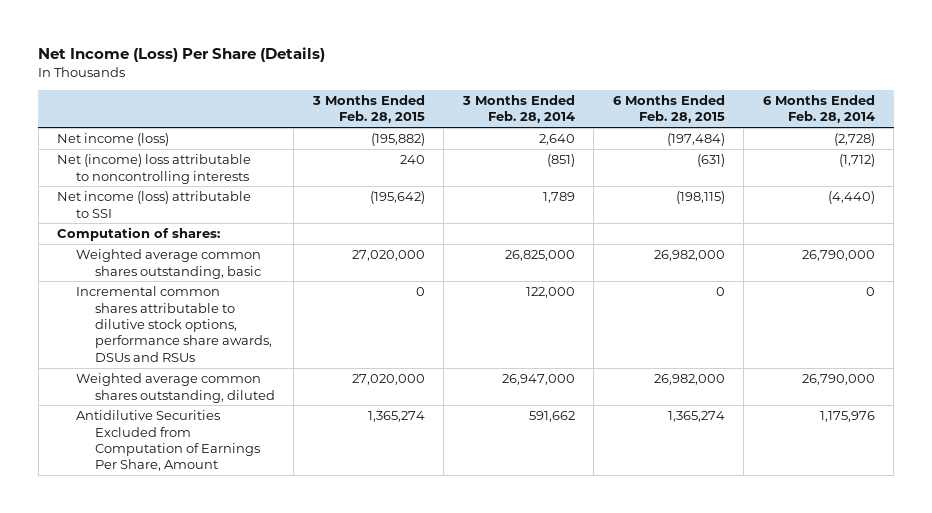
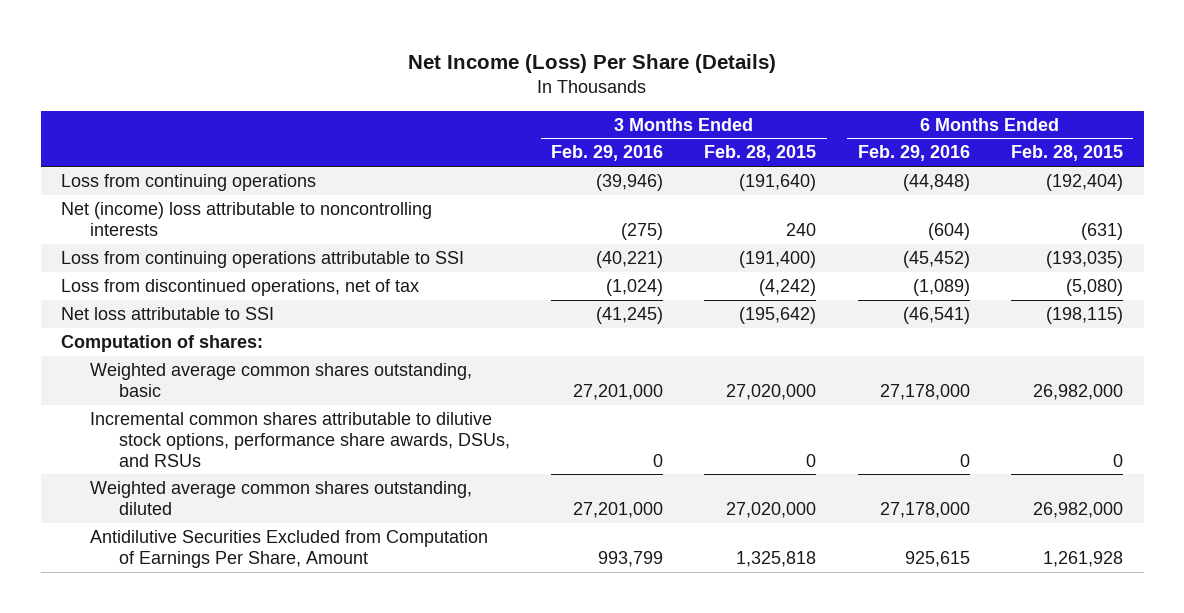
- | 3 Months Ended Feb. 28, 2015 | 3 Months Ended Feb. 28, 2014 | 6 Months Ended Feb. 28, 2015 | 6 Months Ended Feb. 28, 2014
+ | 3 Months Ended Feb. 29, 2016 | 3 Months Ended Feb. 28, 2015 | 6 Months Ended Feb. 29, 2016 | 6 Months Ended Feb. 28, 2015
- Net income (loss) | (195,882) | 2,640 | (197,484) | (2,728)
+ Loss from continuing operations | (39,946) | (191,640) | (44,848) | (192,404)
- Net income (loss) attributable to SSI | (195,642) | 1,789 | (198,115) | (4,440)
+ Loss from continuing operations attributable to SSI | (40,221) | (191,400) | (45,452) | (193,035)
+ Loss from discontinued operations, net of tax | (1,024) | (4,242) | (1,089) | (5,080)
+ Net loss attributable to SSI | (41,245) | (195,642) | (46,541) | (198,115)
- Incremental common shares attributable to dilutive stock options, performance share awards, DSUs and RSUs | 0 | 122,000 | 0 | 0
+ Incremental common shares attributable to dilutive stock options, performance share awards, DSUs, and RSUs | 0 | 0 | 0 | 0
- Antidilutive Securities Excluded from Computation of Earnings Per Share, Amount | 1,365,274 | 591,662 | 1,365,274 | 1,175,976
+ Antidilutive Securities Excluded from Computation of Earnings Per Share, Amount | 993,799 | 1,325,818 | 925,615 | 1,261,928

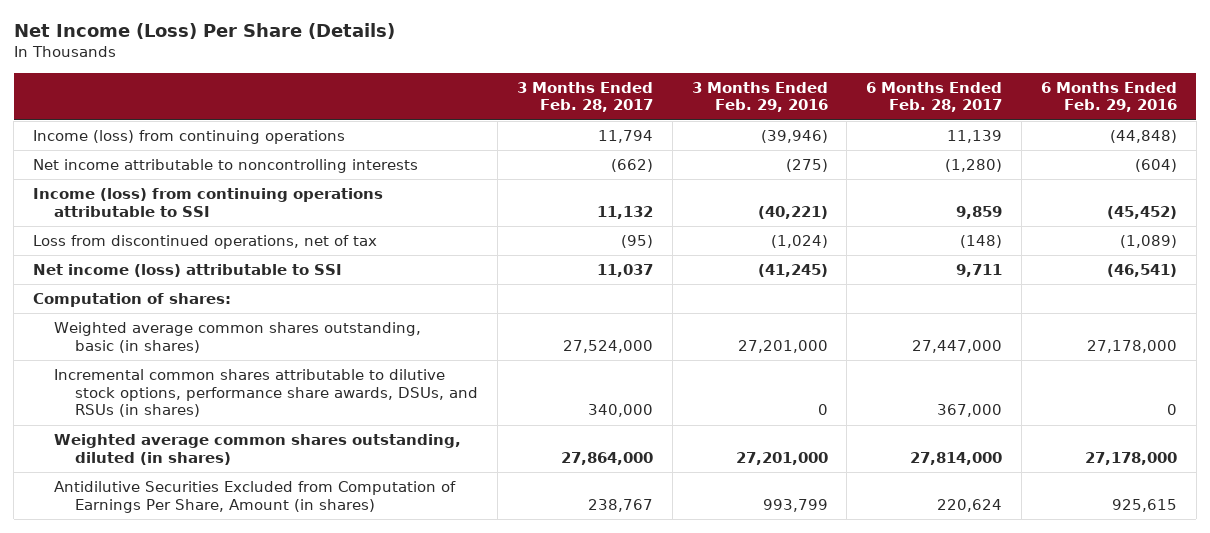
- | 3 Months Ended Feb. 29, 2016 | 3 Months Ended Feb. 28, 2015 | 6 Months Ended Feb. 29, 2016 | 6 Months Ended Feb. 28, 2015
+ | 3 Months Ended Feb. 28, 2017 | 3 Months Ended Feb. 29, 2016 | 6 Months Ended Feb. 28, 2017 | 6 Months Ended Feb. 29, 2016
- Loss from continuing operations | (39,946) | (191,640) | (44,848) | (192,404)
- Net (income) loss attributable to noncontrolling interests | (275) | 240 | (604) | (631)
- Loss from continuing operations attributable to SSI | (40,221) | (191,400) | (45,452) | (193,035)
+ Income (loss) from continuing operations | 11,794 | (39,946) | 11,139 | (44,848)
+ Net income attributable to noncontrolling interests | (662) | (275) | (1,280) | (604)
+ Income (loss) from continuing operations attributable to SSI | 11,132 | (40,221) | 9,859 | (45,452)
- Net loss attributable to SSI | (41,245) | (195,642) | (46,541) | (198,115)
+ Net income (loss) attributable to SSI | 11,037 | (41,245) | 9,711 | (46,541)
- Weighted average common shares outstanding, basic | 27,201,000 | 27,020,000 | 27,178,000 | 26,982,000
- Incremental common shares attributable to dilutive stock options, performance share awards, DSUs, and RSUs | 0 | 0 | 0 | 0
- Weighted average common shares outstanding, diluted | 27,201,000 | 27,020,000 | 27,178,000 | 26,982,000
- Antidilutive Securities Excluded from Computation of Earnings Per Share, Amount | 993,799 | 1,325,818 | 925,615 | 1,261,928
+ Weighted average common shares outstanding, basic (in shares) | 27,524,000 | 27,201,000 | 27,447,000 | 27,178,000
+ Incremental common shares attributable to dilutive stock options, performance share awards, DSUs, and RSUs (in shares) | 340,000 | 0 | 367,000 | 0
+ Weighted average common shares outstanding, diluted (in shares) | 27,864,000 | 27,201,000 | 27,814,000 | 27,178,000
+ Antidilutive Securities Excluded from Computation of Earnings Per Share, Amount (in shares) | 238,767 | 993,799 | 220,624 | 925,615

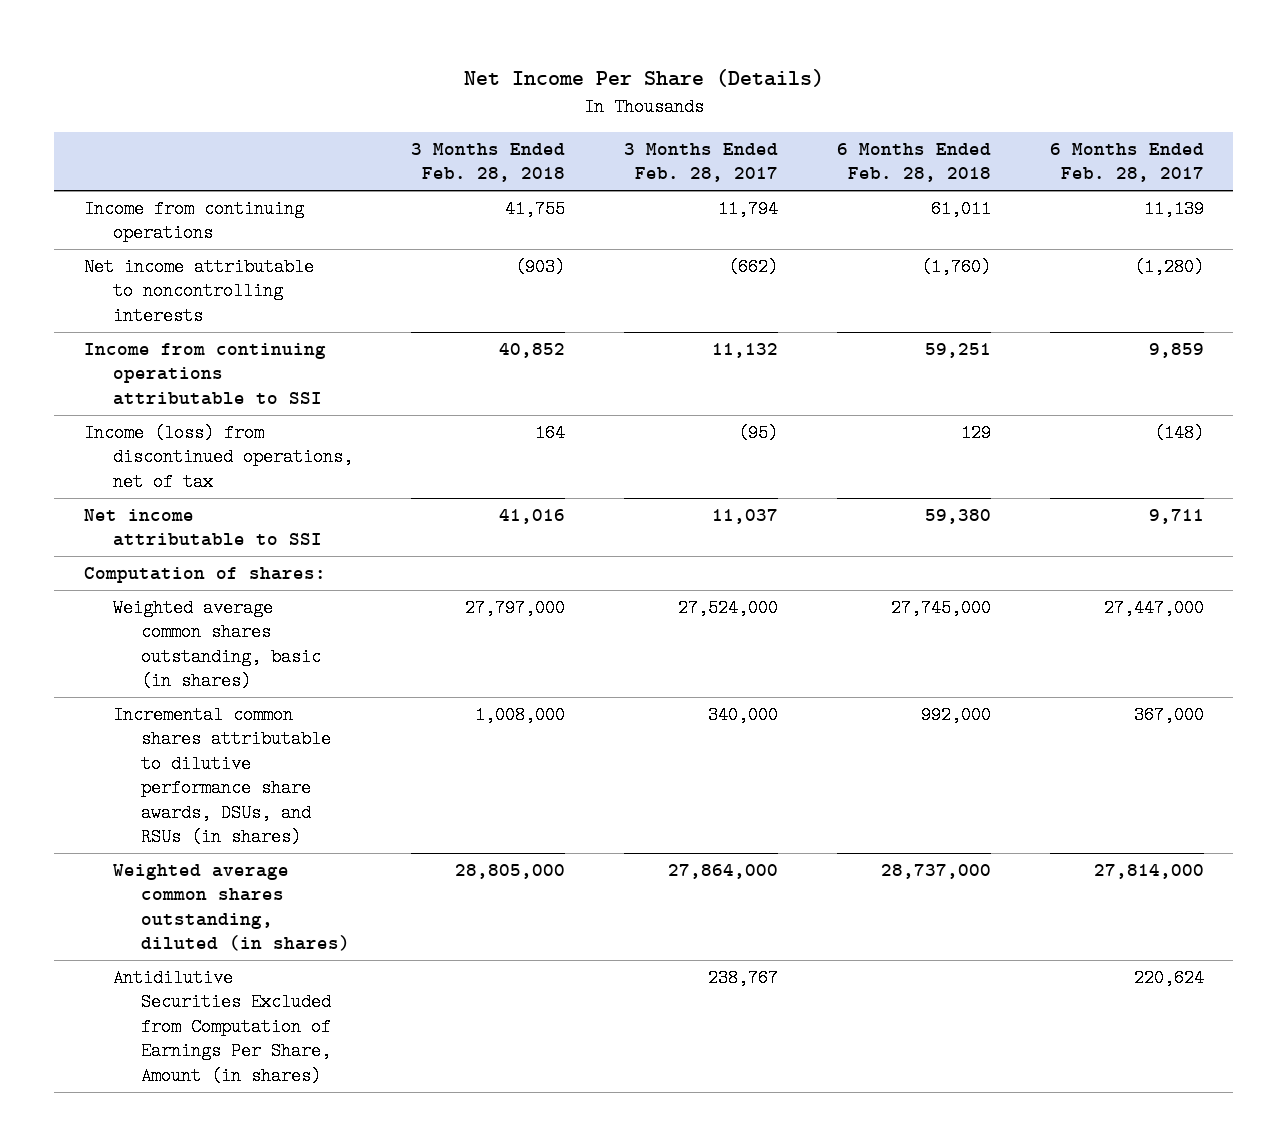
- Net Income (Loss) Per Share (Details)
+ Net Income Per Share (Details)
- | 3 Months Ended Feb. 28, 2017 | 3 Months Ended Feb. 29, 2016 | 6 Months Ended Feb. 28, 2017 | 6 Months Ended Feb. 29, 2016
+ | 3 Months Ended Feb. 28, 2018 | 3 Months Ended Feb. 28, 2017 | 6 Months Ended Feb. 28, 2018 | 6 Months Ended Feb. 28, 2017
- Income (loss) from continuing operations | 11,794 | (39,946) | 11,139 | (44,848)
+ Income from continuing operations | 41,755 | 11,794 | 61,011 | 11,139
- Income (loss) from continuing operations attributable to SSI | 11,132 | (40,221) | 9,859 | (45,452)
- Loss from discontinued operations, net of tax | (95) | (1,024) | (148) | (1,089)
- Net income (loss) attributable to SSI | 11,037 | (41,245) | 9,711 | (46,541)
+ Income from continuing operations attributable to SSI | 40,852 | 11,132 | 59,251 | 9,859
+ Income (loss) from discontinued operations, net of tax | 164 | (95) | 129 | (148)
+ Net income attributable to SSI | 41,016 | 11,037 | 59,380 | 9,711
- Incremental common shares attributable to dilutive stock options, performance share awards, DSUs, and RSUs (in shares) | 340,000 | 0 | 367,000 | 0
+ Incremental common shares attributable to dilutive performance share awards, DSUs, and RSUs (in shares) | 1,008,000 | 340,000 | 992,000 | 367,000

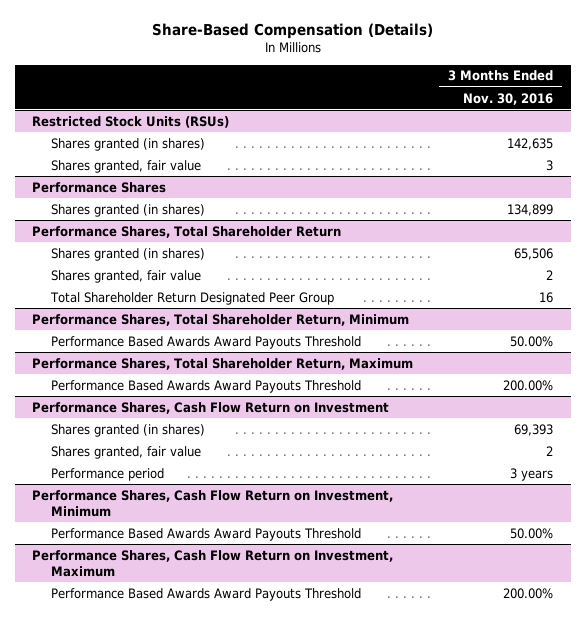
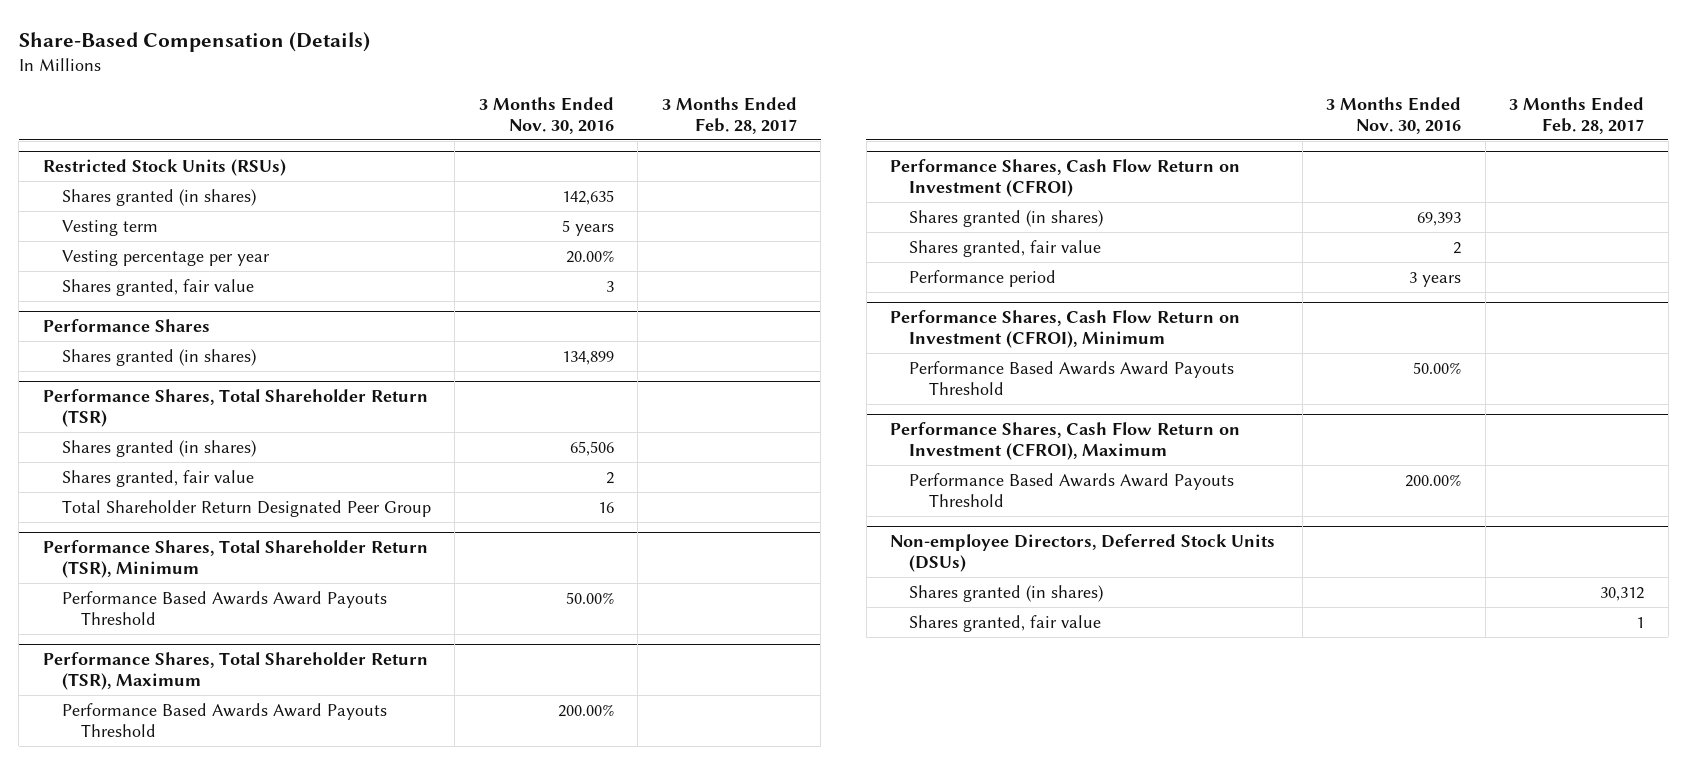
- | 3 Months Ended Nov. 30, 2016
+ | 3 Months Ended Nov. 30, 2016 | 3 Months Ended Feb. 28, 2017
@ Restricted Stock Units (RSUs)
+ Vesting term | 5 years |
+ Vesting percentage per year | 20.00% |
- Performance Shares, Total Shareholder Return
+ Performance Shares, Total Shareholder Return (TSR)
- Performance Shares, Total Shareholder Return, Minimum
+ Performance Shares, Total Shareholder Return (TSR), Minimum
- Performance Shares, Total Shareholder Return, Maximum
+ Performance Shares, Total Shareholder Return (TSR), Maximum
- Performance Shares, Cash Flow Return on Investment
+ Performance Shares, Cash Flow Return on Investment (CFROI)
- Performance Shares, Cash Flow Return on Investment, Minimum
+ Performance Shares, Cash Flow Return on Investment (CFROI), Minimum
- Performance Shares, Cash Flow Return on Investment, Maximum
+ Performance Shares, Cash Flow Return on Investment (CFROI), Maximum
+ Non-employee Directors, Deferred Stock Units (DSUs)
+ Shares granted (in shares) | | 30,312
+ Shares granted, fair value | | 1

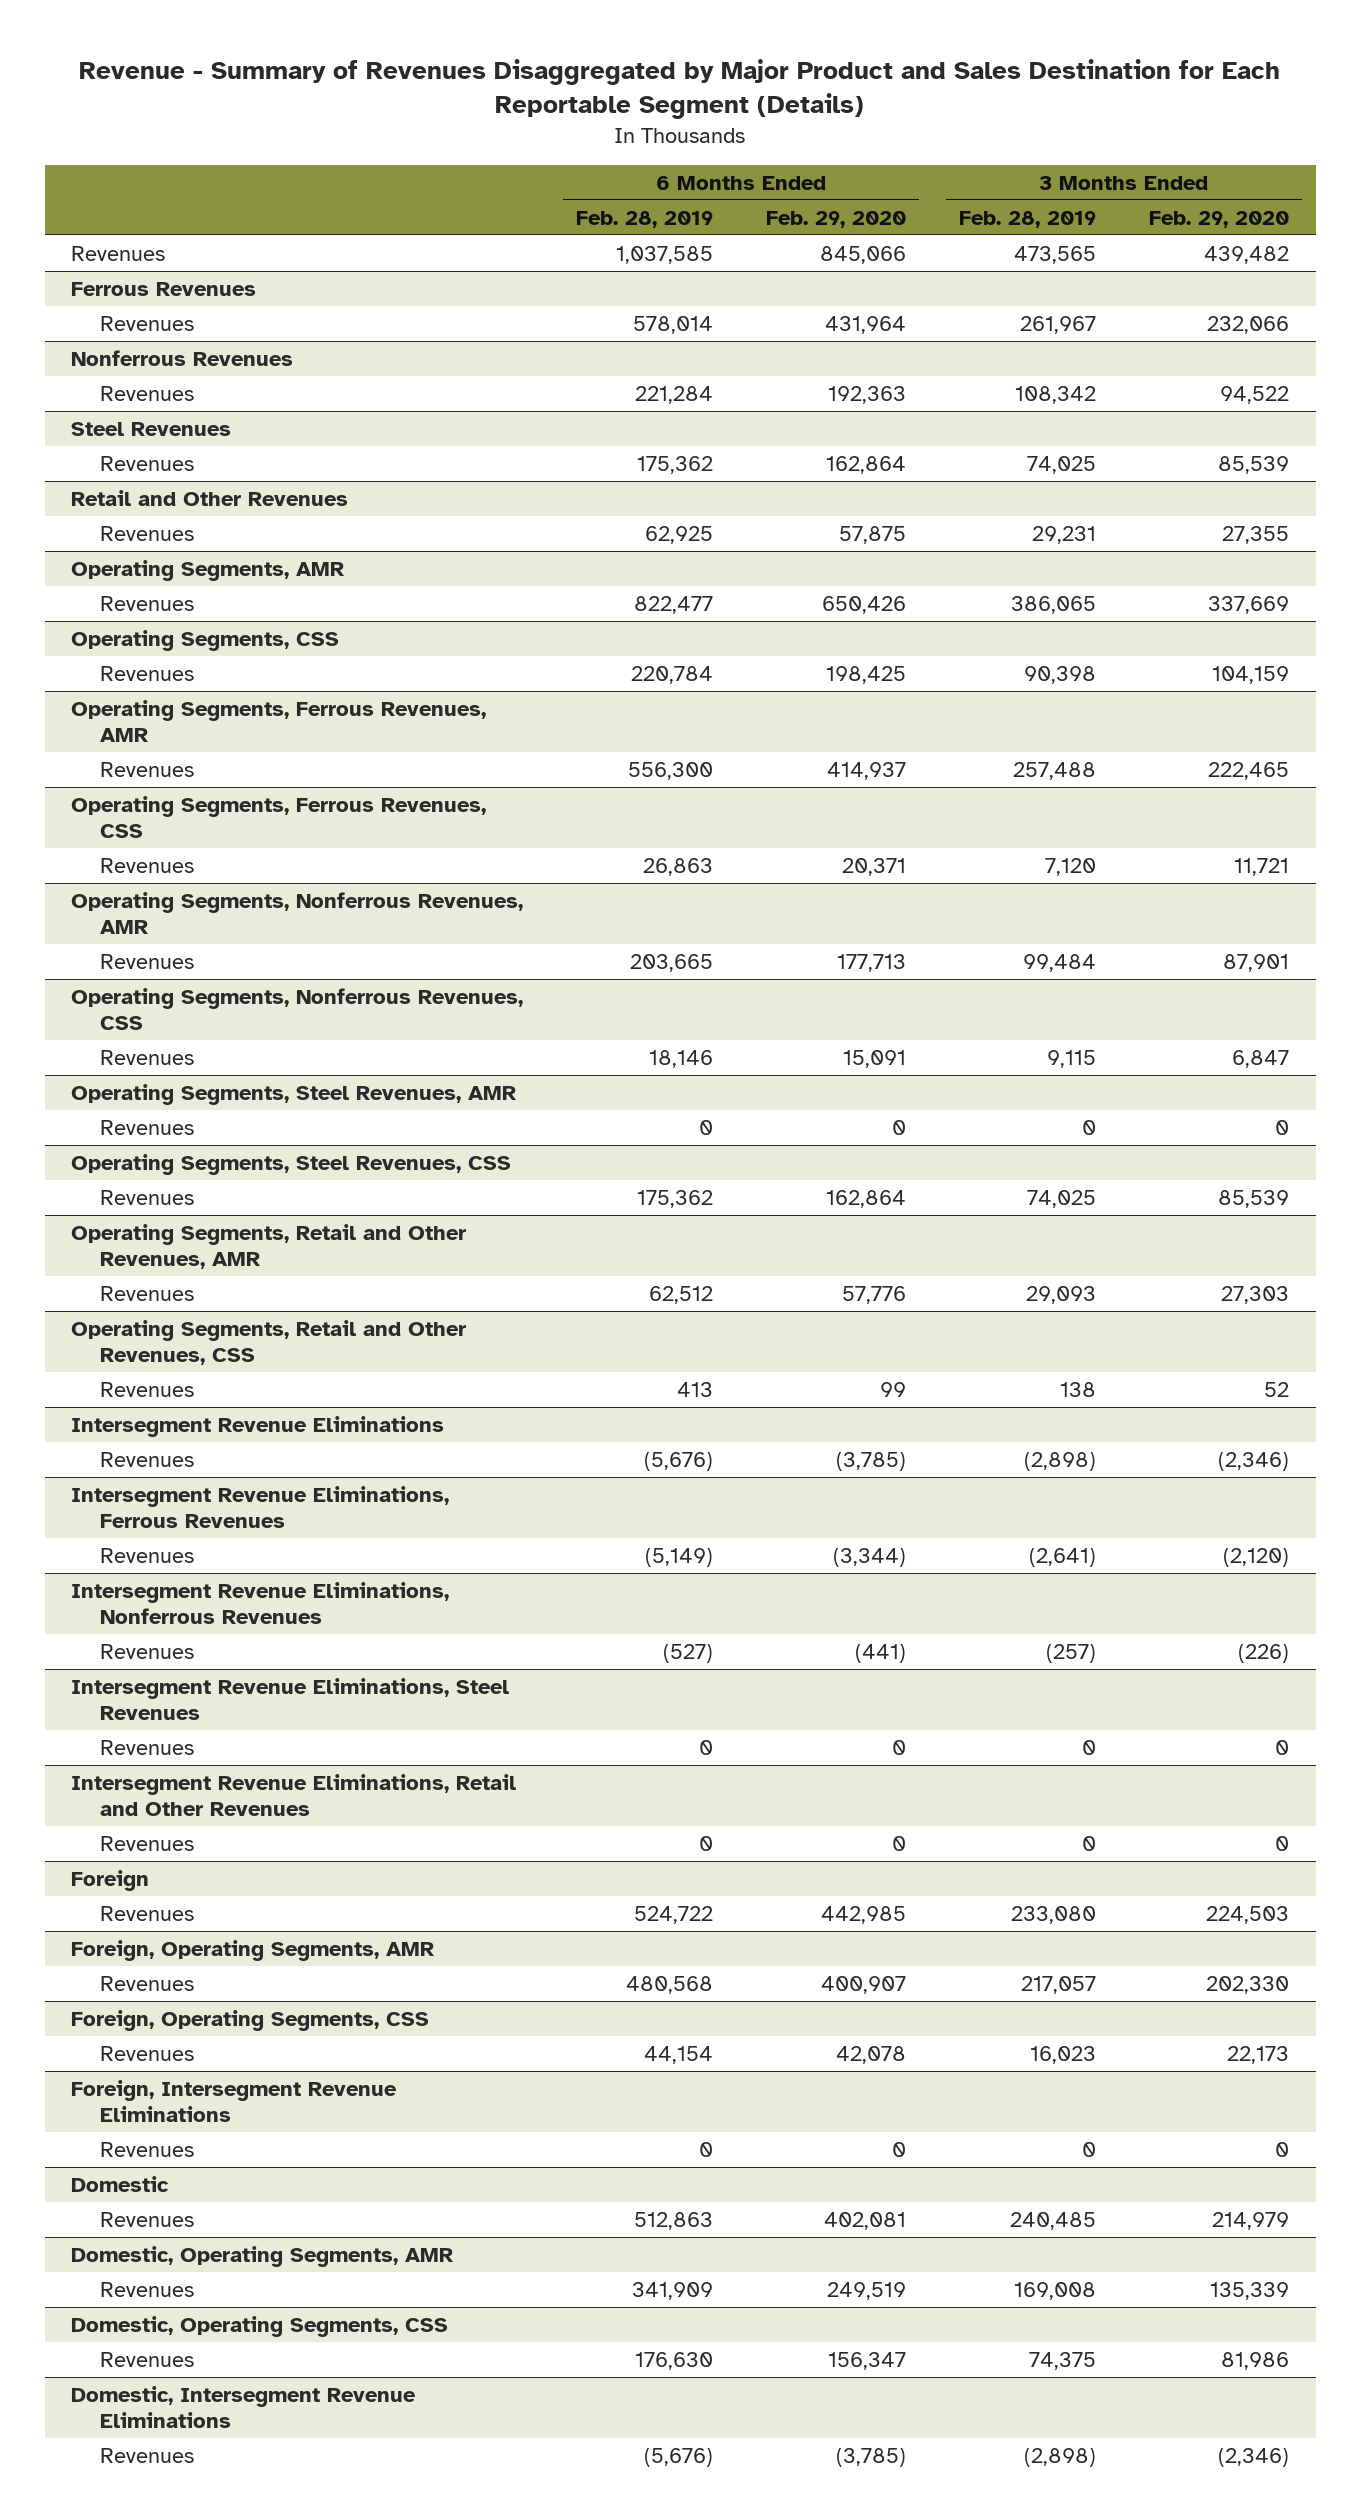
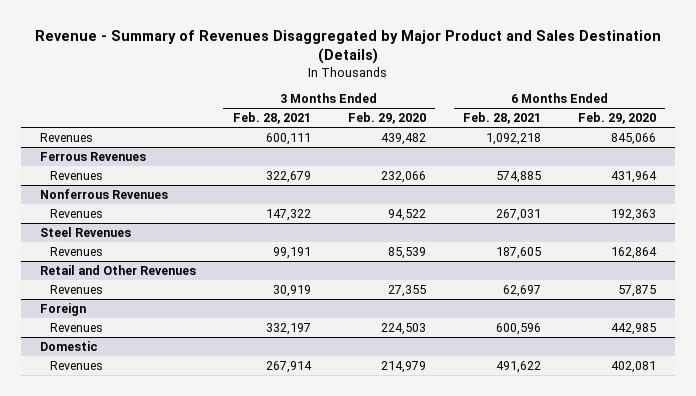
- Revenue - Summary of Revenues Disaggregated by Major Product and Sales Destination for Each Reportable Segment (Details)
+ Revenue - Summary of Revenues Disaggregated by Major Product and Sales Destination (Details)
- | 6 Months Ended Feb. 28, 2019 | 6 Months Ended Feb. 29, 2020 | 3 Months Ended Feb. 28, 2019 | 3 Months Ended Feb. 29, 2020
+ | 3 Months Ended Feb. 28, 2021 | 3 Months Ended Feb. 29, 2020 | 6 Months Ended Feb. 28, 2021 | 6 Months Ended Feb. 29, 2020
- Operating Segments, AMR
- Revenues | 822,477 | 650,426 | 386,065 | 337,669
- Operating Segments, CSS
- Revenues | 220,784 | 198,425 | 90,398 | 104,159
- Operating Segments, Ferrous Revenues, AMR
- Revenues | 556,300 | 414,937 | 257,488 | 222,465
- Operating Segments, Ferrous Revenues, CSS
- Revenues | 26,863 | 20,371 | 7,120 | 11,721
- Operating Segments, Nonferrous Revenues, AMR
- Revenues | 203,665 | 177,713 | 99,484 | 87,901
- Operating Segments, Nonferrous Revenues, CSS
- Revenues | 18,146 | 15,091 | 9,115 | 6,847
- Operating Segments, Steel Revenues, AMR
- Revenues | 0 | 0 | 0 | 0
- Operating Segments, Steel Revenues, CSS
- Revenues | 175,362 | 162,864 | 74,025 | 85,539
- Operating Segments, Retail and Other Revenues, AMR
- Revenues | 62,512 | 57,776 | 29,093 | 27,303
- Operating Segments, Retail and Other Revenues, CSS
- Revenues | 413 | 99 | 138 | 52
- Intersegment Revenue Eliminations
- Revenues | (5,676) | (3,785) | (2,898) | (2,346)
- Intersegment Revenue Eliminations, Ferrous Revenues
- Revenues | (5,149) | (3,344) | (2,641) | (2,120)
- Intersegment Revenue Eliminations, Nonferrous Revenues
- Revenues | (527) | (441) | (257) | (226)
- Intersegment Revenue Eliminations, Steel Revenues
- Revenues | 0 | 0 | 0 | 0
- Intersegment Revenue Eliminations, Retail and Other Revenues
- Revenues | 0 | 0 | 0 | 0
- Foreign, Operating Segments, AMR
- Revenues | 480,568 | 400,907 | 217,057 | 202,330
- Foreign, Operating Segments, CSS
- Revenues | 44,154 | 42,078 | 16,023 | 22,173
- Foreign, Intersegment Revenue Eliminations
- Revenues | 0 | 0 | 0 | 0
- Domestic, Operating Segments, AMR
- Revenues | 341,909 | 249,519 | 169,008 | 135,339
- Domestic, Operating Segments, CSS
- Revenues | 176,630 | 156,347 | 74,375 | 81,986
- Domestic, Intersegment Revenue Eliminations
- Revenues | (5,676) | (3,785) | (2,898) | (2,346)

